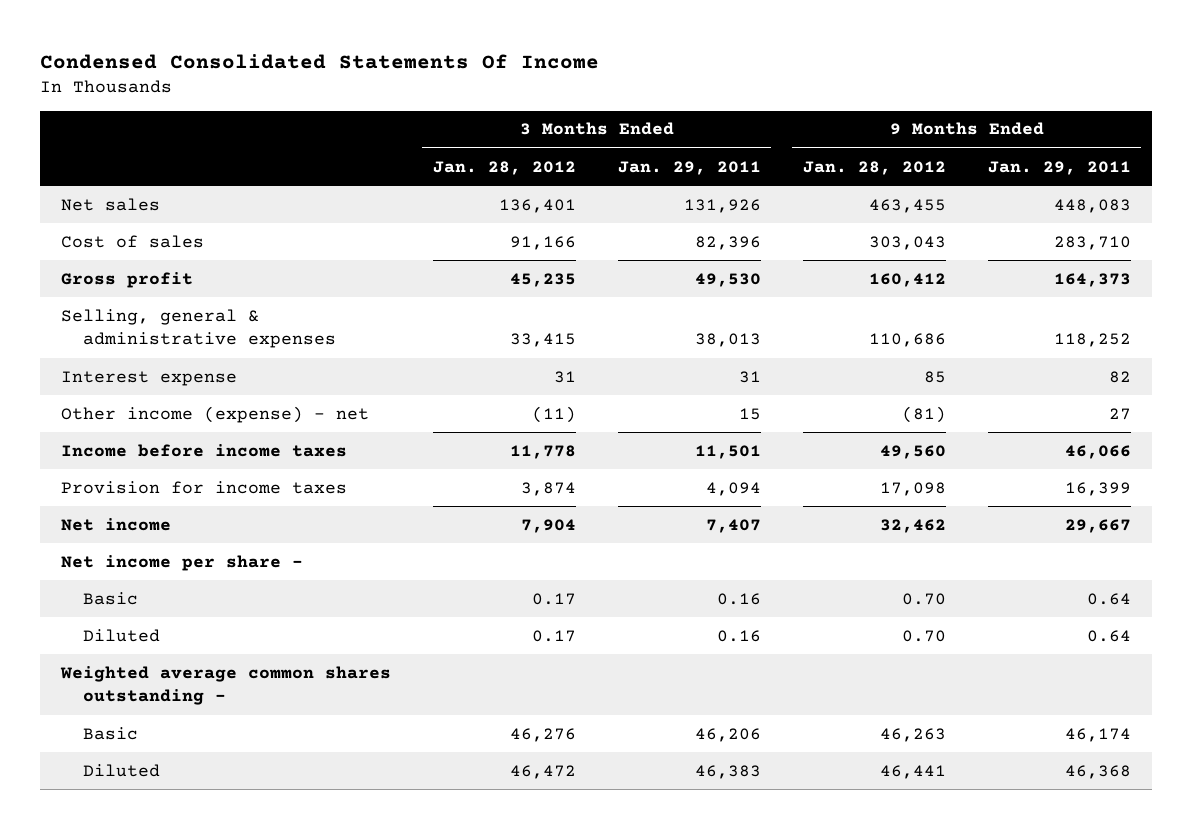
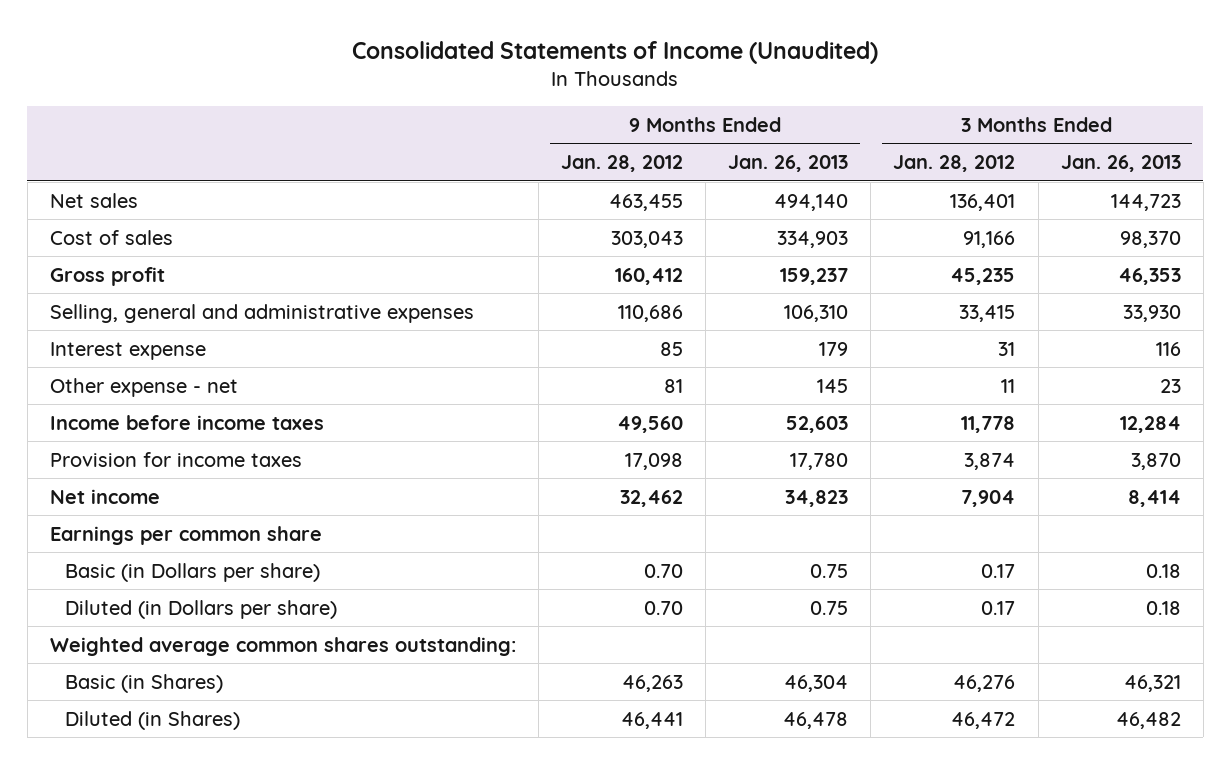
- Condensed Consolidated Statements Of Income
+ Consolidated Statements of Income (Unaudited)
- | 3 Months Ended Jan. 28, 2012 | 3 Months Ended Jan. 29, 2011 | 9 Months Ended Jan. 28, 2012 | 9 Months Ended Jan. 29, 2011
+ | 9 Months Ended Jan. 28, 2012 | 9 Months Ended Jan. 26, 2013 | 3 Months Ended Jan. 28, 2012 | 3 Months Ended Jan. 26, 2013
- Selling, general & administrative expenses | 33,415 | 38,013 | 110,686 | 118,252
+ Selling, general and administrative expenses | 110,686 | 106,310 | 33,415 | 33,930
- Other income (expense) - net | (11) | 15 | (81) | 27
+ Other expense - net | 81 | 145 | 11 | 23
- Net income per share -
- Basic | 0.17 | 0.16 | 0.70 | 0.64
- Diluted | 0.17 | 0.16 | 0.70 | 0.64
- Weighted average common shares outstanding -
- Basic | 46,276 | 46,206 | 46,263 | 46,174
- Diluted | 46,472 | 46,383 | 46,441 | 46,368
+ Earnings per common share
+ Basic (in Dollars per share) | 0.70 | 0.75 | 0.17 | 0.18
+ Diluted (in Dollars per share) | 0.70 | 0.75 | 0.17 | 0.18
+ Weighted average common shares outstanding:
+ Basic (in Shares) | 46,263 | 46,304 | 46,276 | 46,321
+ Diluted (in Shares) | 46,441 | 46,478 | 46,472 | 46,482

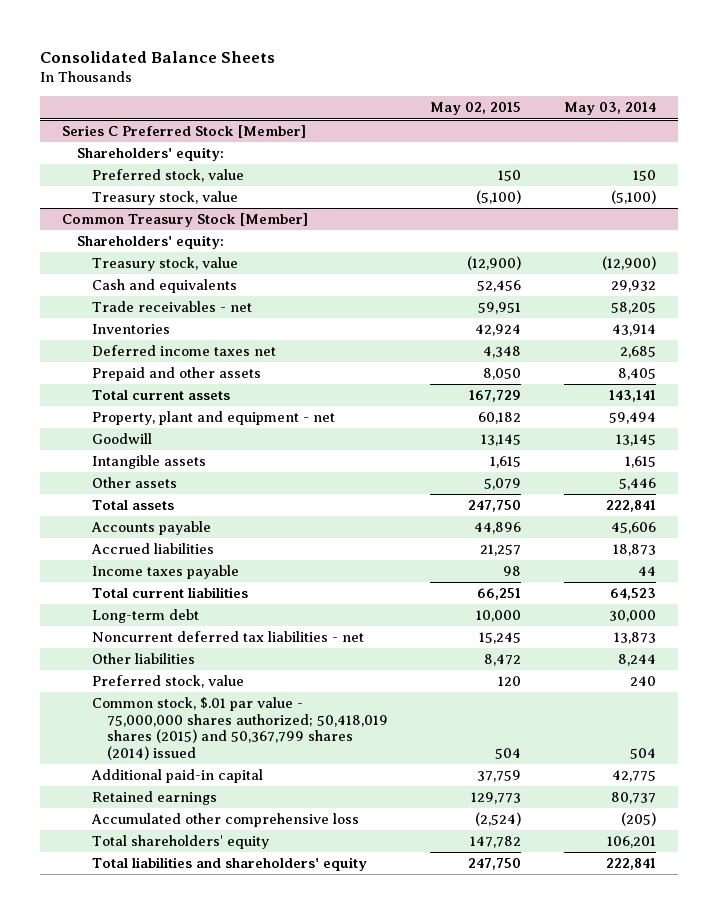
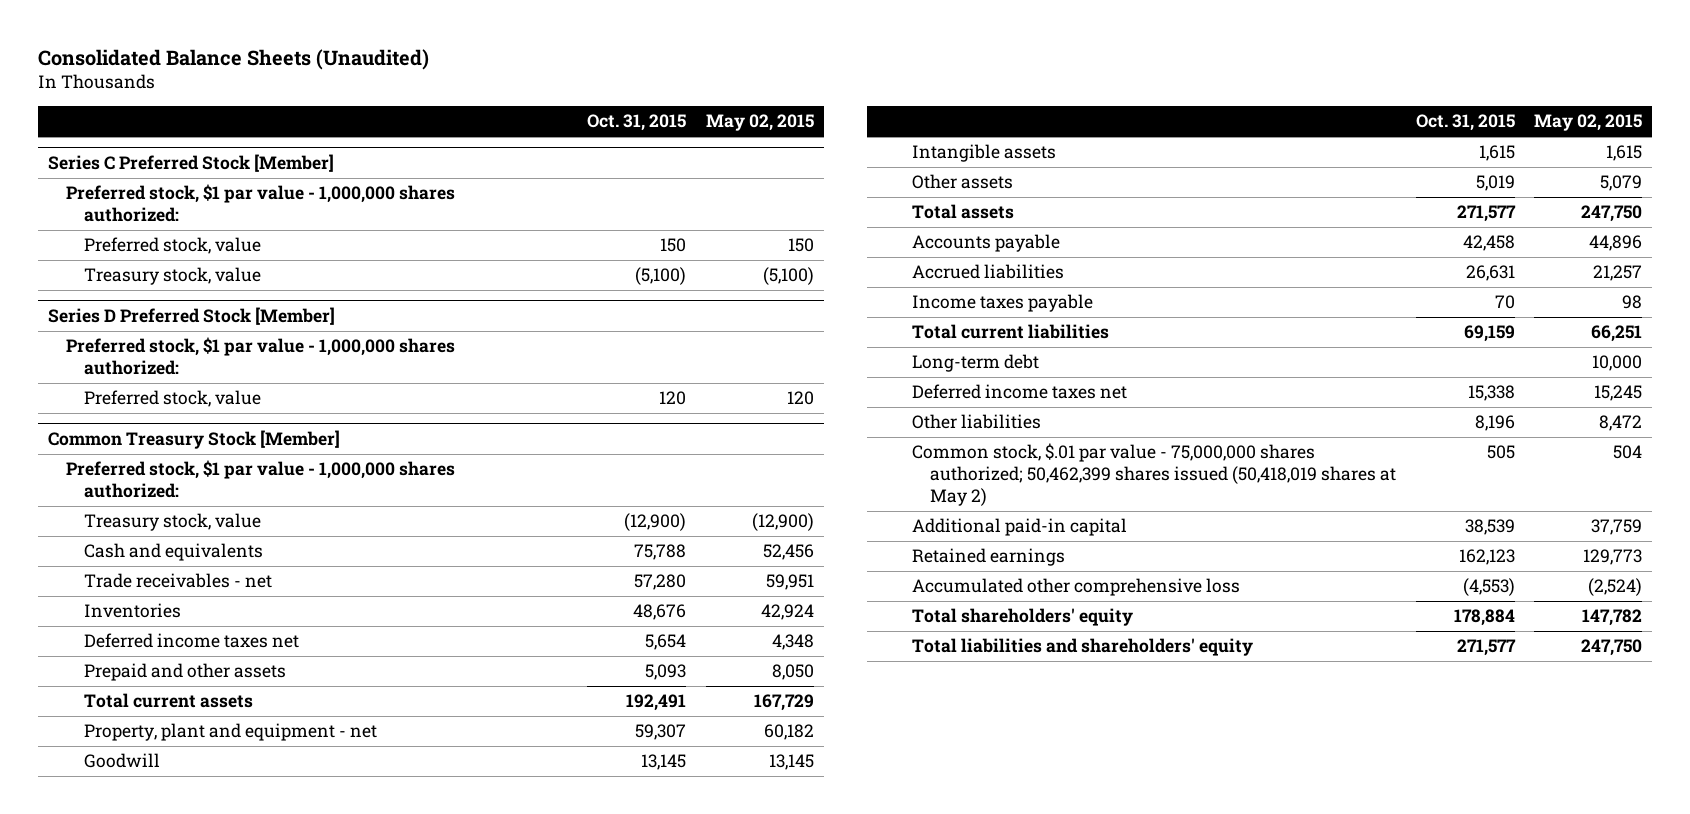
- Consolidated Balance Sheets
+ Consolidated Balance Sheets (Unaudited)
- | May 02, 2015 | May 03, 2014
+ | Oct. 31, 2015 | May 02, 2015
@ Series C Preferred Stock [Member]
- Shareholders' equity:
+ Preferred stock, $1 par value - 1,000,000 shares authorized:
+ Series D Preferred Stock [Member]
+ Preferred stock, $1 par value - 1,000,000 shares authorized:
+ Preferred stock, value | 120 | 120
@ Common Treasury Stock [Member]
- Shareholders' equity:
+ Preferred stock, $1 par value - 1,000,000 shares authorized:
- Noncurrent deferred tax liabilities - net | 15,245 | 13,873
+ Deferred income taxes net | 15,338 | 15,245
- Preferred stock, value | 120 | 240
- Common stock, $.01 par value - 75,000,000 shares authorized; 50,418,019 shares (2015) and 50,367,799 shares (2014) issued | 504 | 504
+ Common stock, $.01 par value - 75,000,000 shares authorized; 50,462,399 shares issued (50,418,019 shares at May 2) | 505 | 504

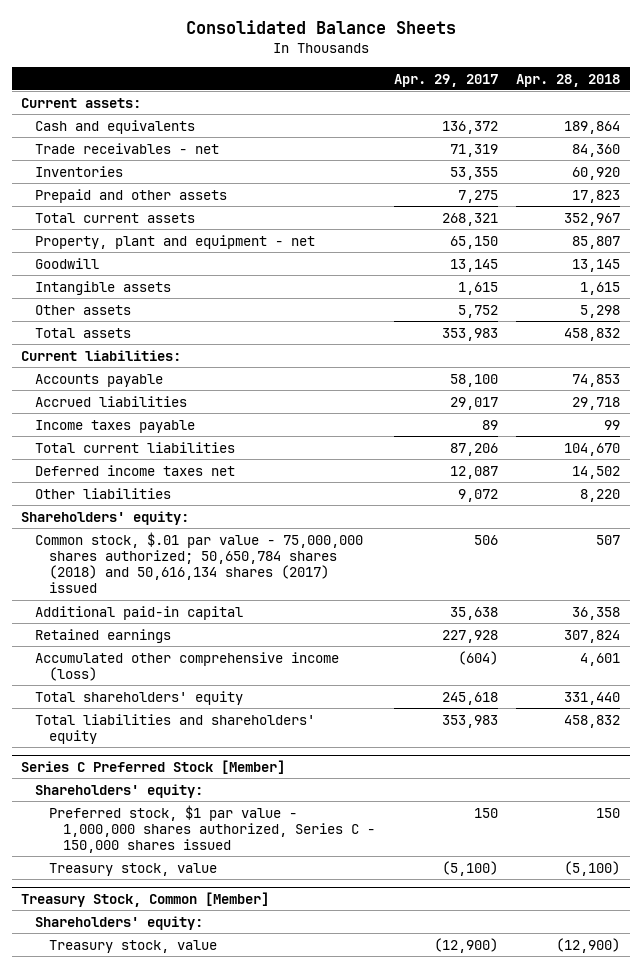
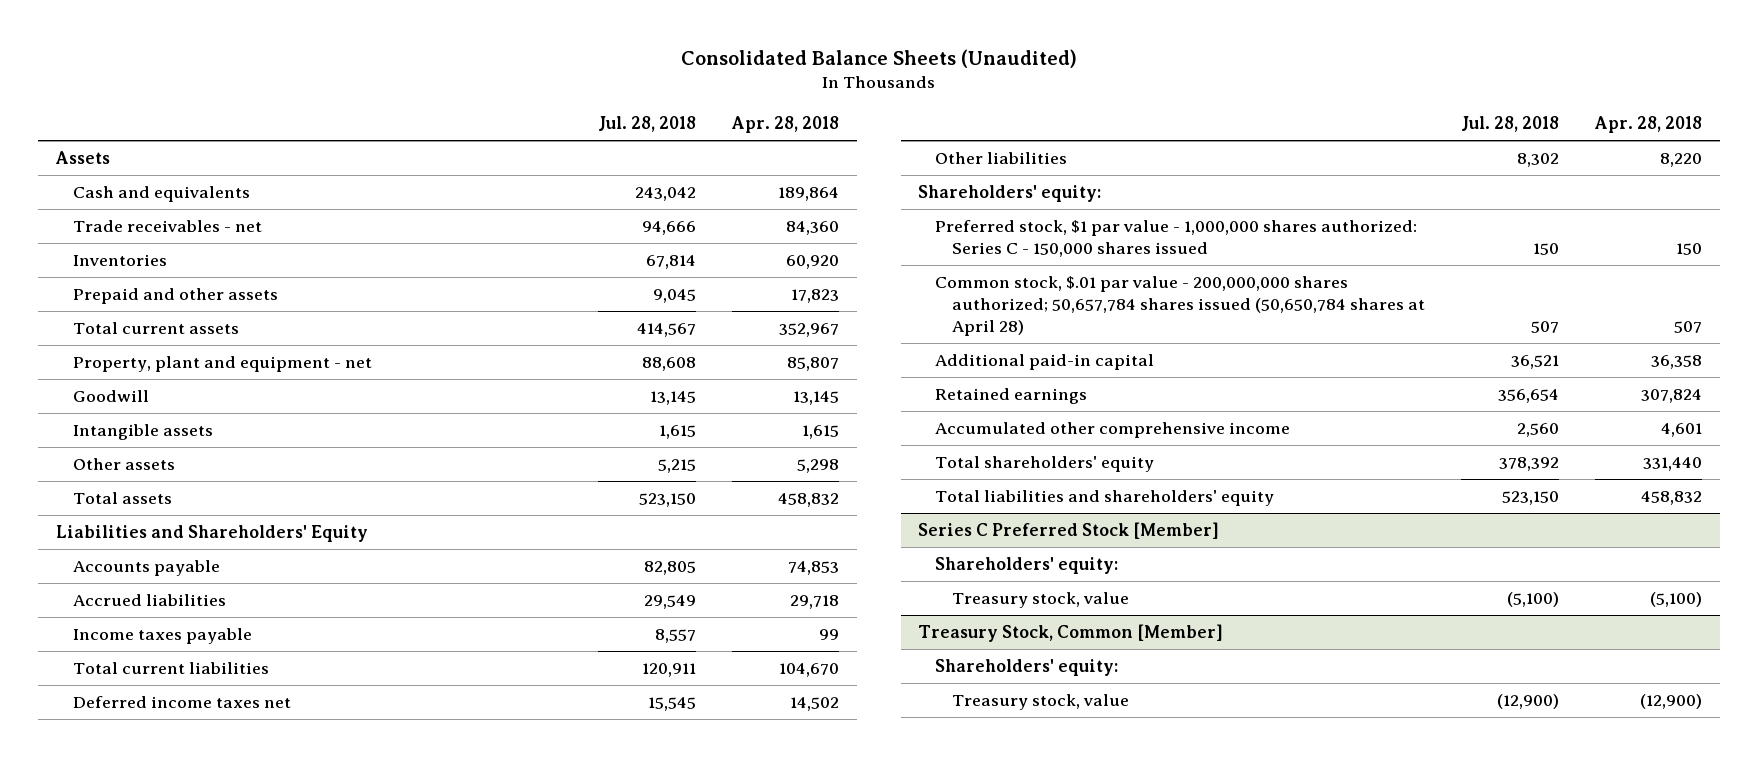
- Consolidated Balance Sheets
+ Consolidated Balance Sheets (Unaudited)
- | Apr. 29, 2017 | Apr. 28, 2018
+ | Jul. 28, 2018 | Apr. 28, 2018
- Current assets:
+ Assets
- Current liabilities:
+ Liabilities and Shareholders' Equity
- Common stock, $.01 par value - 75,000,000 shares authorized; 50,650,784 shares (2018) and 50,616,134 shares (2017) issued | 506 | 507
+ Preferred stock, $1 par value - 1,000,000 shares authorized: Series C - 150,000 shares issued | 150 | 150
+ Common stock, $.01 par value - 200,000,000 shares authorized; 50,657,784 shares issued (50,650,784 shares at April 28) | 507 | 507
- Accumulated other comprehensive income (loss) | (604) | 4,601
+ Accumulated other comprehensive income | 2,560 | 4,601
@ Series C Preferred Stock [Member]
- Preferred stock, $1 par value - 1,000,000 shares authorized, Series C - 150,000 shares issued | 150 | 150

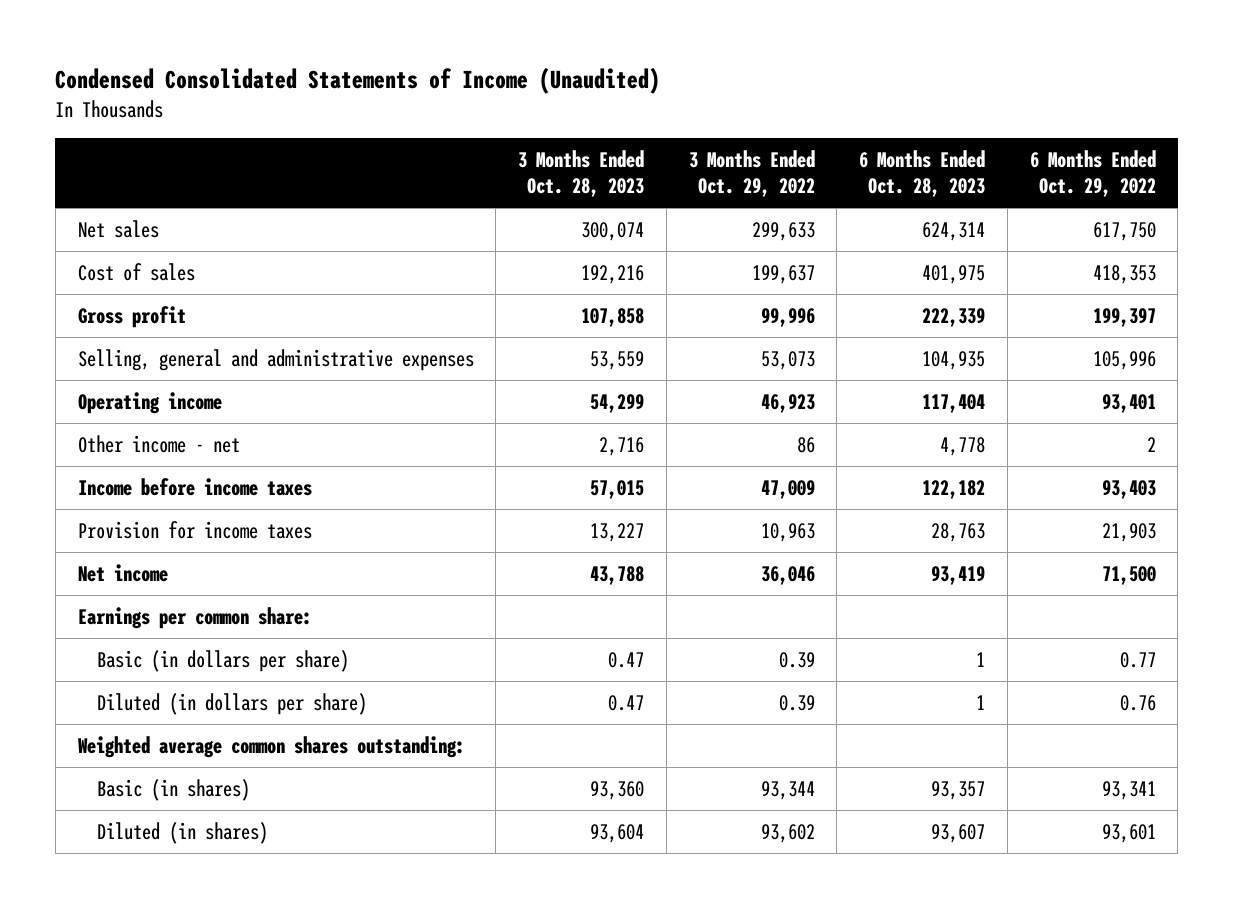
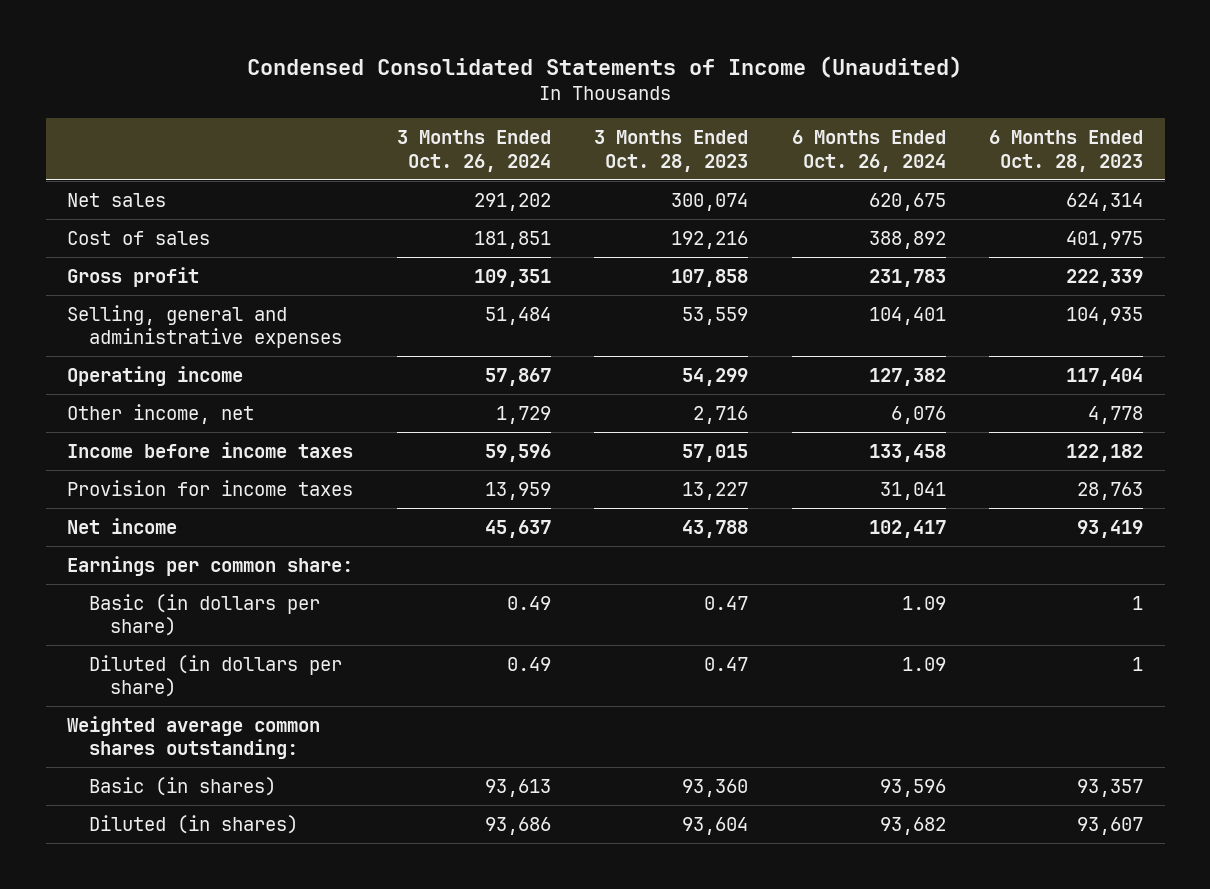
- | 3 Months Ended Oct. 28, 2023 | 3 Months Ended Oct. 29, 2022 | 6 Months Ended Oct. 28, 2023 | 6 Months Ended Oct. 29, 2022
+ | 3 Months Ended Oct. 26, 2024 | 3 Months Ended Oct. 28, 2023 | 6 Months Ended Oct. 26, 2024 | 6 Months Ended Oct. 28, 2023
- Other income - net | 2,716 | 86 | 4,778 | 2
+ Other income, net | 1,729 | 2,716 | 6,076 | 4,778

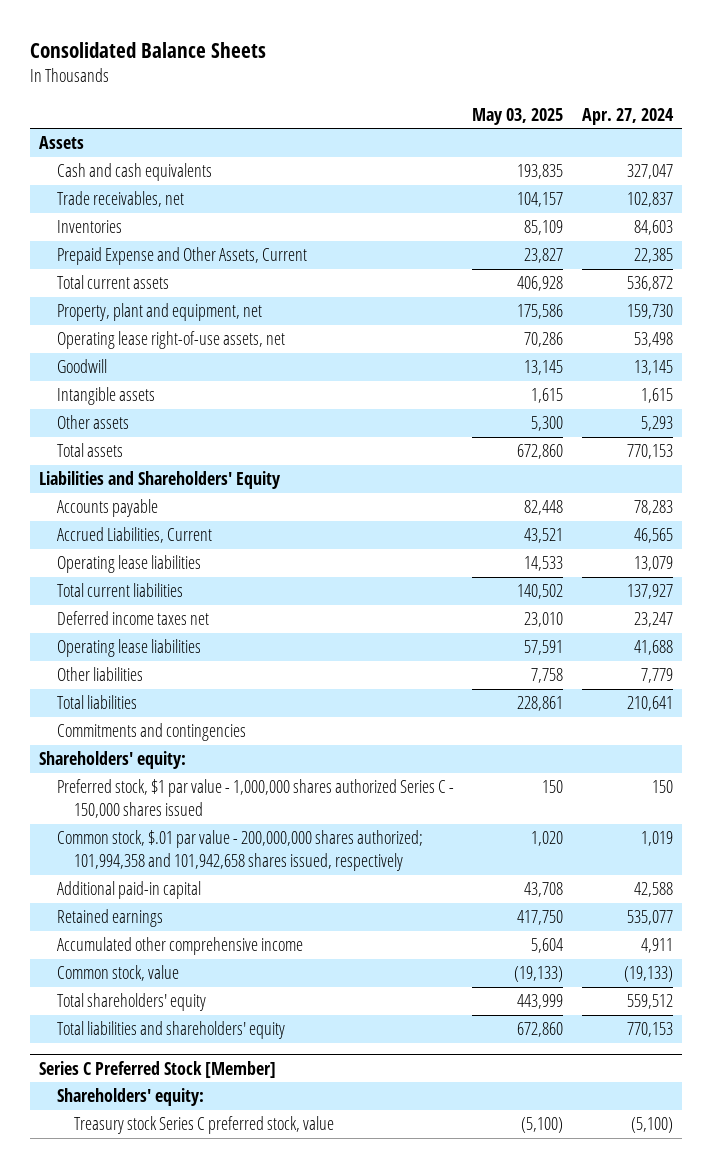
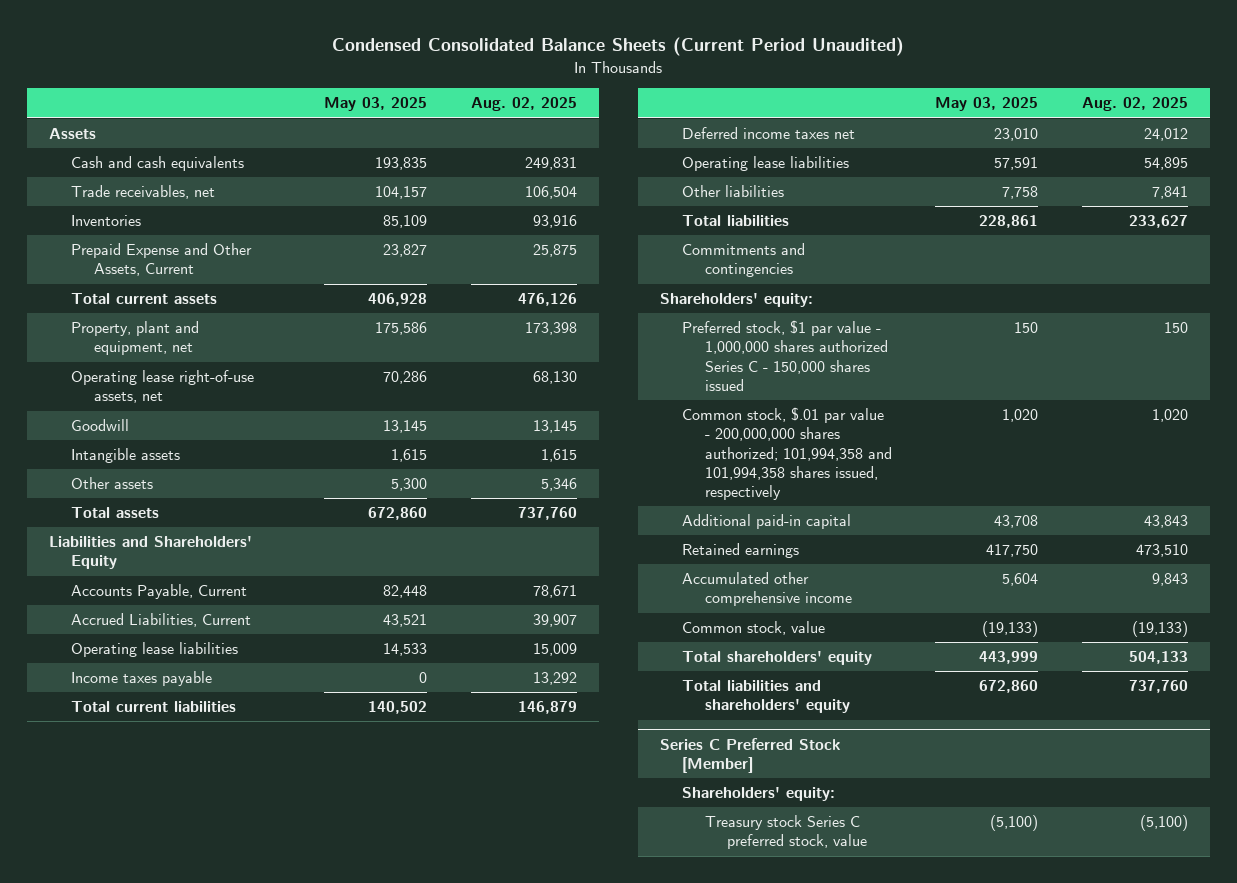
- Consolidated Balance Sheets
+ Condensed Consolidated Balance Sheets (Current Period Unaudited)
- | May 03, 2025 | Apr. 27, 2024
+ | May 03, 2025 | Aug. 02, 2025
- Accounts payable | 82,448 | 78,283
+ Accounts Payable, Current | 82,448 | 78,671
+ Income taxes payable | 0 | 13,292
- Common stock, $.01 par value - 200,000,000 shares authorized; 101,994,358 and 101,942,658 shares issued, respectively | 1,020 | 1,019
+ Common stock, $.01 par value - 200,000,000 shares authorized; 101,994,358 and 101,994,358 shares issued, respectively | 1,020 | 1,020

